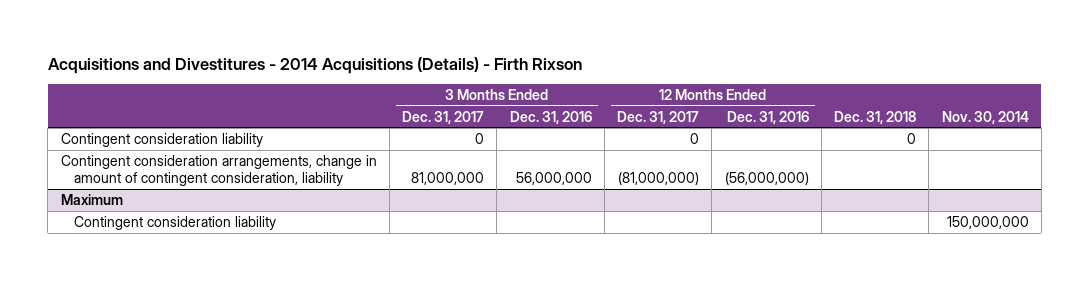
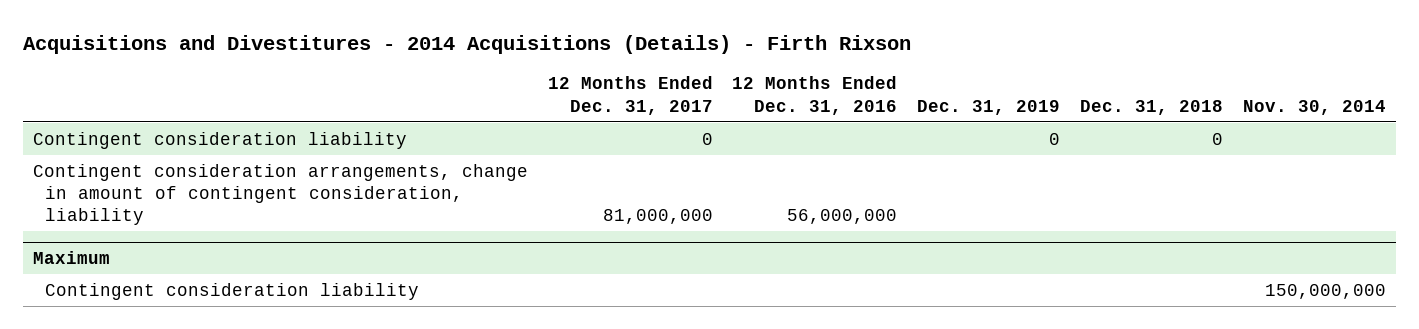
- | 3 Months Ended Dec. 31, 2017 | 3 Months Ended Dec. 31, 2016 | 12 Months Ended Dec. 31, 2017 | 12 Months Ended Dec. 31, 2016 | Dec. 31, 2018 | Nov. 30, 2014
+ | 12 Months Ended Dec. 31, 2017 | 12 Months Ended Dec. 31, 2016 | Dec. 31, 2019 | Dec. 31, 2018 | Nov. 30, 2014
- Contingent consideration arrangements, change in amount of contingent consideration, liability | 81,000,000 | 56,000,000 | (81,000,000) | (56,000,000) | |
+ Contingent consideration arrangements, change in amount of contingent consideration, liability | 81,000,000 | 56,000,000 | | |

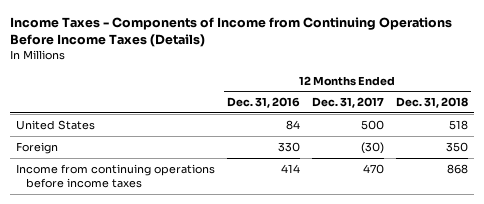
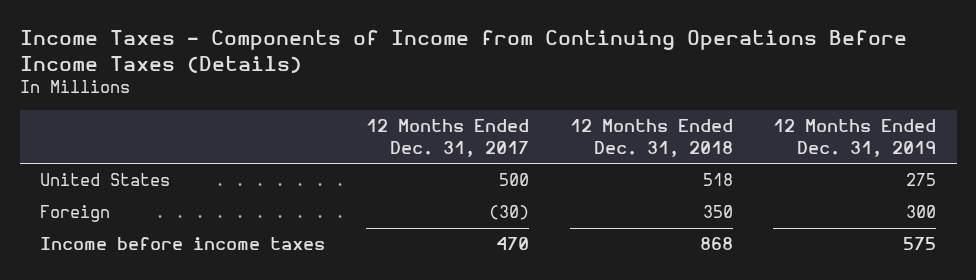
- | 12 Months Ended Dec. 31, 2016 | 12 Months Ended Dec. 31, 2017 | 12 Months Ended Dec. 31, 2018
+ | 12 Months Ended Dec. 31, 2017 | 12 Months Ended Dec. 31, 2018 | 12 Months Ended Dec. 31, 2019
- Income from continuing operations before income taxes | 414 | 470 | 868
+ Income before income taxes | 470 | 868 | 575

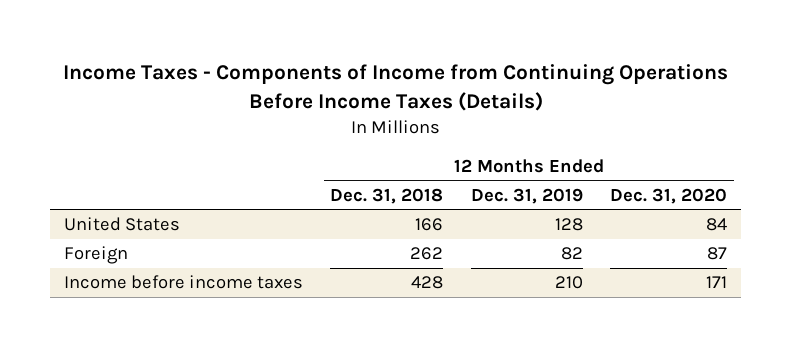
- | 12 Months Ended Dec. 31, 2017 | 12 Months Ended Dec. 31, 2018 | 12 Months Ended Dec. 31, 2019
+ | 12 Months Ended Dec. 31, 2018 | 12 Months Ended Dec. 31, 2019 | 12 Months Ended Dec. 31, 2020
- United States | 500 | 518 | 275
- Foreign | (30) | 350 | 300
- Income before income taxes | 470 | 868 | 575
+ United States | 166 | 128 | 84
+ Foreign | 262 | 82 | 87
+ Income before income taxes | 428 | 210 | 171

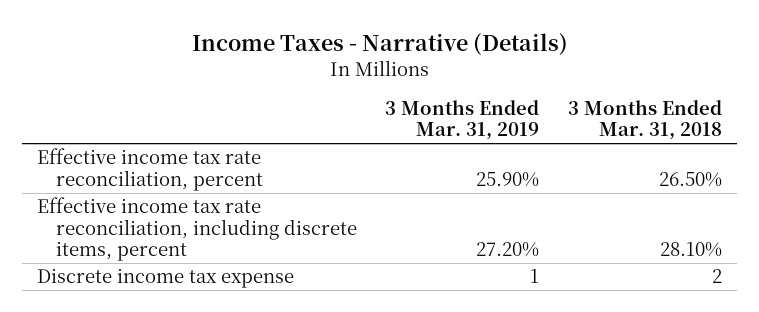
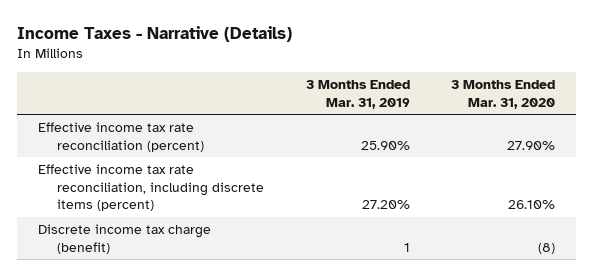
- | 3 Months Ended Mar. 31, 2019 | 3 Months Ended Mar. 31, 2018
+ | 3 Months Ended Mar. 31, 2019 | 3 Months Ended Mar. 31, 2020
- Effective income tax rate reconciliation, percent | 25.90% | 26.50%
- Effective income tax rate reconciliation, including discrete items, percent | 27.20% | 28.10%
- Discrete income tax expense | 1 | 2
+ Effective income tax rate reconciliation (percent) | 25.90% | 27.90%
+ Effective income tax rate reconciliation, including discrete items (percent) | 27.20% | 26.10%
+ Discrete income tax charge (benefit) | 1 | (8)

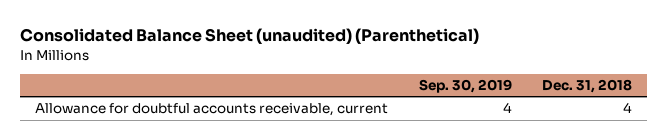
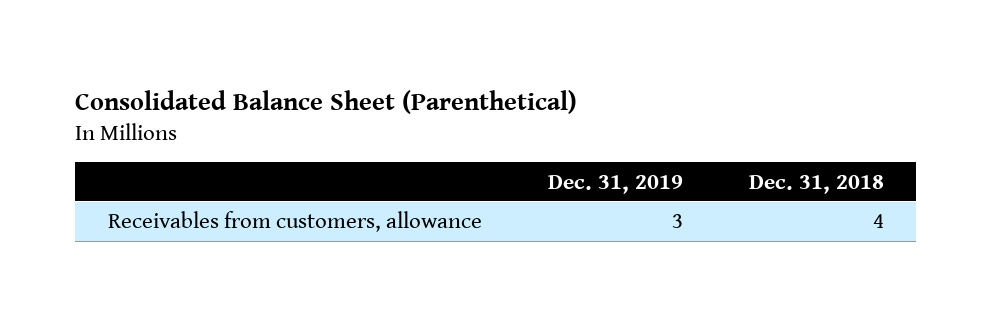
- Consolidated Balance Sheet (unaudited) (Parenthetical)
+ Consolidated Balance Sheet (Parenthetical)
- | Sep. 30, 2019 | Dec. 31, 2018
+ | Dec. 31, 2019 | Dec. 31, 2018
- Allowance for doubtful accounts receivable, current | 4 | 4
+ Receivables from customers, allowance | 3 | 4

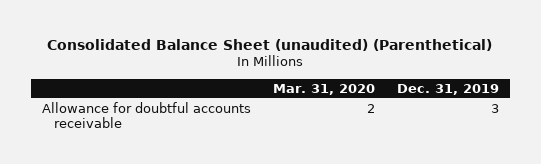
- Consolidated Balance Sheet (Parenthetical)
+ Consolidated Balance Sheet (unaudited) (Parenthetical)
- | Dec. 31, 2019 | Dec. 31, 2018
+ | Mar. 31, 2020 | Dec. 31, 2019
- Receivables from customers, allowance | 3 | 4
+ Allowance for doubtful accounts receivable | 2 | 3

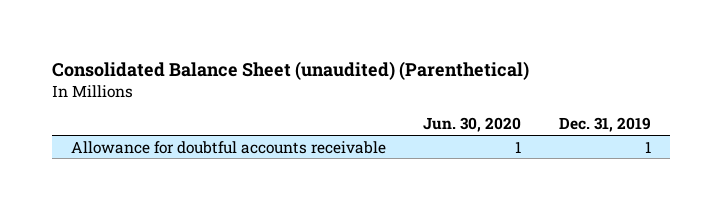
- | Mar. 31, 2020 | Dec. 31, 2019
+ | Jun. 30, 2020 | Dec. 31, 2019
- Allowance for doubtful accounts receivable | 2 | 3
+ Allowance for doubtful accounts receivable | 1 | 1

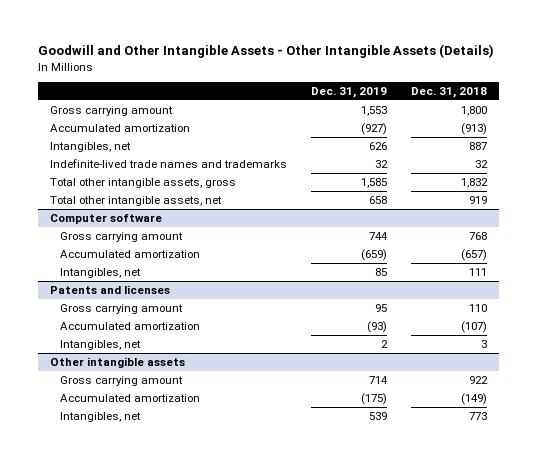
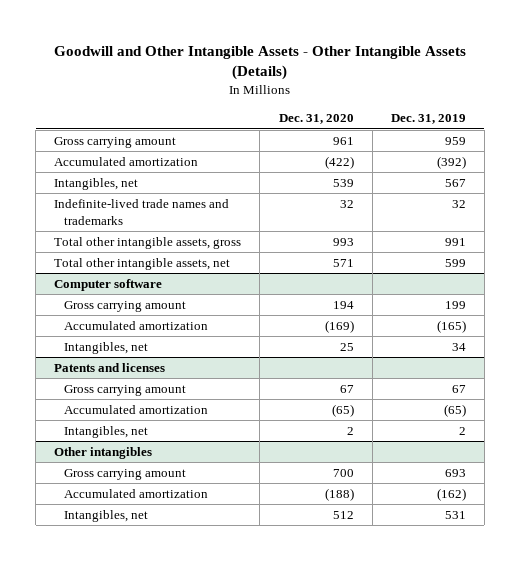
- | Dec. 31, 2019 | Dec. 31, 2018
+ | Dec. 31, 2020 | Dec. 31, 2019
- Gross carrying amount | 1,553 | 1,800
- Accumulated amortization | (927) | (913)
- Intangibles, net | 626 | 887
+ Gross carrying amount | 961 | 959
+ Accumulated amortization | (422) | (392)
+ Intangibles, net | 539 | 567
- Total other intangible assets, gross | 1,585 | 1,832
- Total other intangible assets, net | 658 | 919
+ Total other intangible assets, gross | 993 | 991
+ Total other intangible assets, net | 571 | 599
@ Computer software
- Gross carrying amount | 744 | 768
- Accumulated amortization | (659) | (657)
- Intangibles, net | 85 | 111
+ Gross carrying amount | 194 | 199
+ Accumulated amortization | (169) | (165)
+ Intangibles, net | 25 | 34
@ Patents and licenses
- Gross carrying amount | 95 | 110
- Accumulated amortization | (93) | (107)
+ Gross carrying amount | 67 | 67
+ Accumulated amortization | (65) | (65)
- Other intangible assets
- Gross carrying amount | 714 | 922
- Accumulated amortization | (175) | (149)
- Intangibles, net | 539 | 773
+ Other intangibles
+ Gross carrying amount | 700 | 693
+ Accumulated amortization | (188) | (162)
+ Intangibles, net | 512 | 531

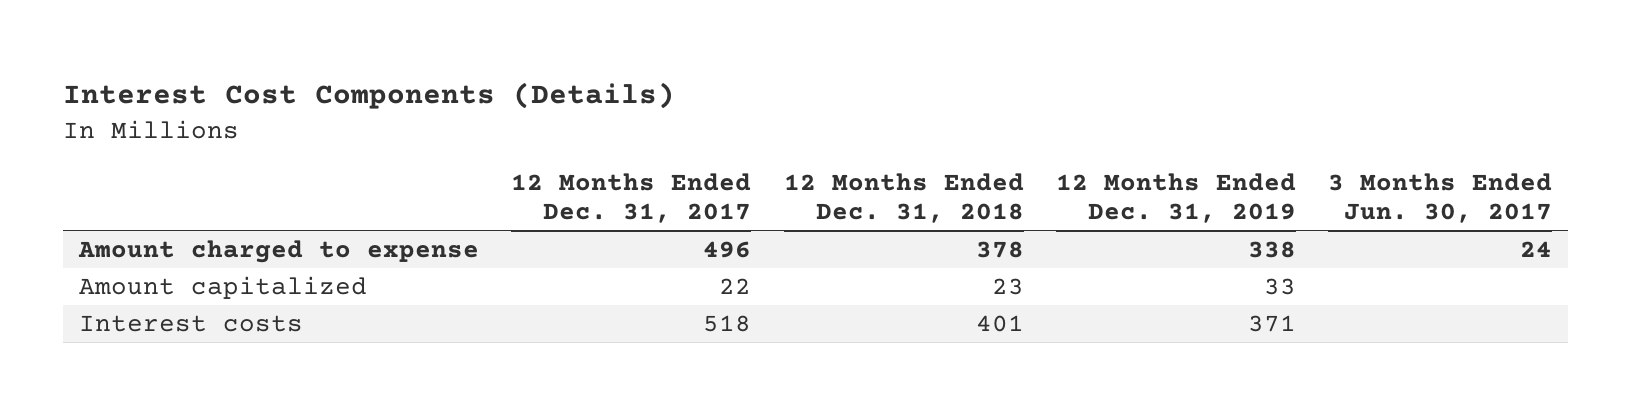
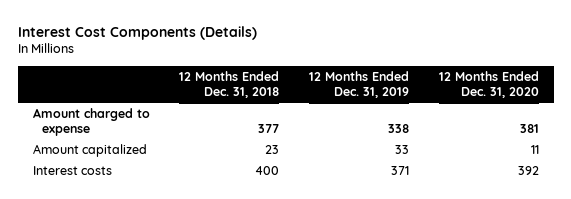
- | 12 Months Ended Dec. 31, 2017 | 12 Months Ended Dec. 31, 2018 | 12 Months Ended Dec. 31, 2019 | 3 Months Ended Jun. 30, 2017
+ | 12 Months Ended Dec. 31, 2018 | 12 Months Ended Dec. 31, 2019 | 12 Months Ended Dec. 31, 2020
- Amount charged to expense | 496 | 378 | 338 | 24
+ Amount charged to expense | 377 | 338 | 381
- Interest costs | 518 | 401 | 371 |
+ Interest costs | 400 | 371 | 392

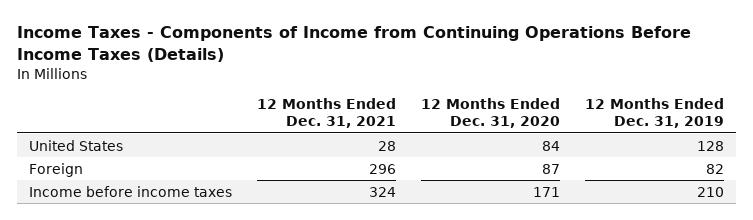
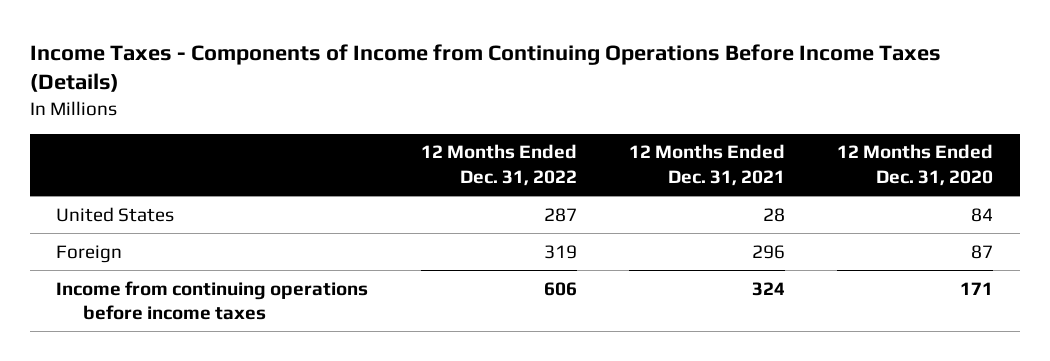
- | 12 Months Ended Dec. 31, 2021 | 12 Months Ended Dec. 31, 2020 | 12 Months Ended Dec. 31, 2019
+ | 12 Months Ended Dec. 31, 2022 | 12 Months Ended Dec. 31, 2021 | 12 Months Ended Dec. 31, 2020
- Income before income taxes | 324 | 171 | 210
+ Income from continuing operations before income taxes | 606 | 324 | 171

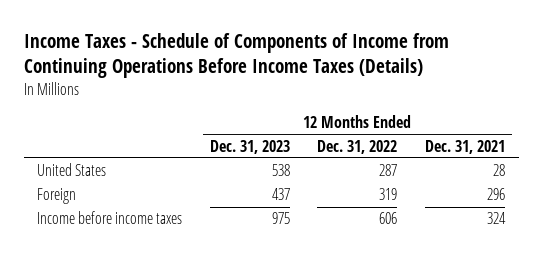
- Income Taxes - Components of Income from Continuing Operations Before Income Taxes (Details)
+ Income Taxes - Schedule of Components of Income from Continuing Operations Before Income Taxes (Details)
- | 12 Months Ended Dec. 31, 2022 | 12 Months Ended Dec. 31, 2021 | 12 Months Ended Dec. 31, 2020
+ | 12 Months Ended Dec. 31, 2023 | 12 Months Ended Dec. 31, 2022 | 12 Months Ended Dec. 31, 2021
- Income from continuing operations before income taxes | 606 | 324 | 171
+ Income before income taxes | 975 | 606 | 324

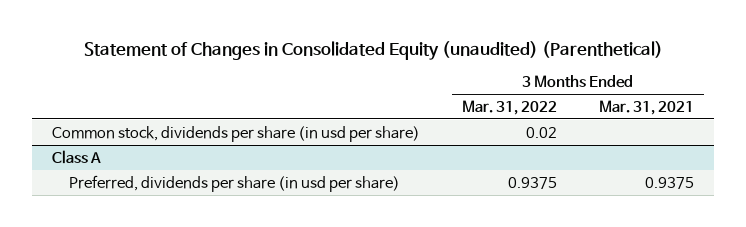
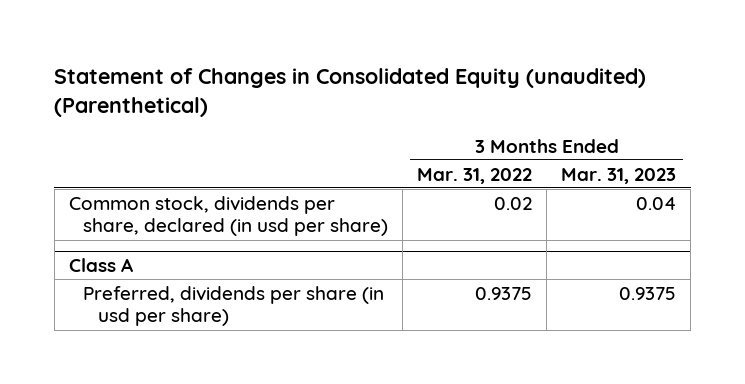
- | 3 Months Ended Mar. 31, 2022 | 3 Months Ended Mar. 31, 2021
+ | 3 Months Ended Mar. 31, 2022 | 3 Months Ended Mar. 31, 2023
- Common stock, dividends per share (in usd per share) | 0.02 |
+ Common stock, dividends per share, declared (in usd per share) | 0.02 | 0.04

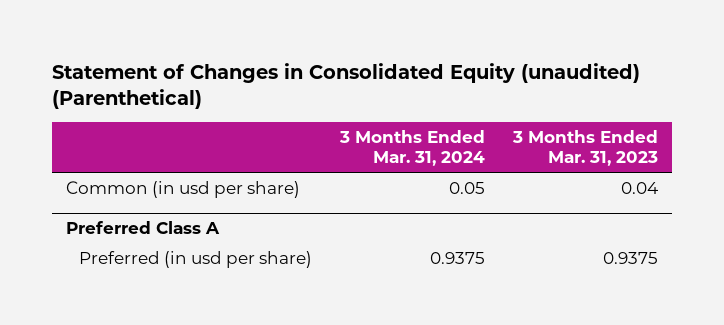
- | 3 Months Ended Mar. 31, 2022 | 3 Months Ended Mar. 31, 2023
+ | 3 Months Ended Mar. 31, 2024 | 3 Months Ended Mar. 31, 2023
- Common stock, dividends per share, declared (in usd per share) | 0.02 | 0.04
- Class A
- Preferred, dividends per share (in usd per share) | 0.9375 | 0.9375
+ Common (in usd per share) | 0.05 | 0.04
+ Preferred Class A
+ Preferred (in usd per share) | 0.9375 | 0.9375

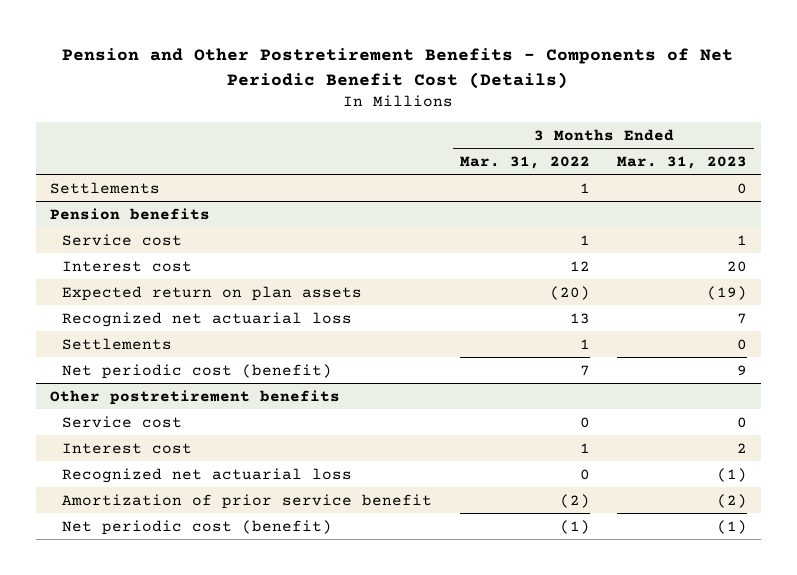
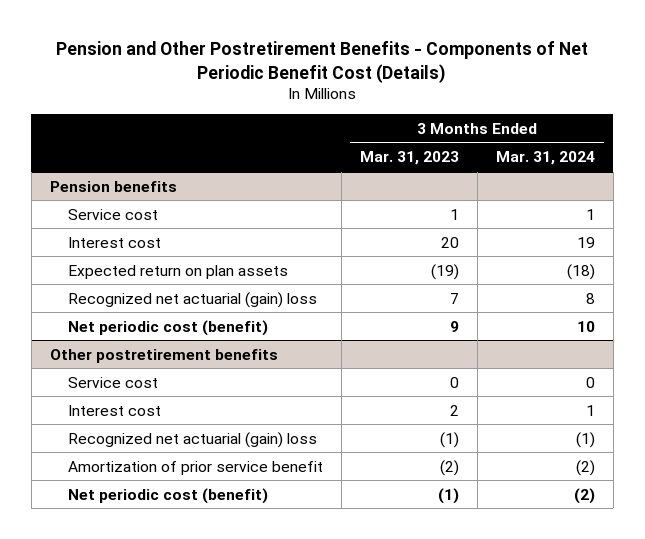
- | 3 Months Ended Mar. 31, 2022 | 3 Months Ended Mar. 31, 2023
+ | 3 Months Ended Mar. 31, 2023 | 3 Months Ended Mar. 31, 2024
- Settlements | 1 | 0
@ Pension benefits
- Recognized net actuarial loss | 13 | 7
- Settlements | 1 | 0
+ Recognized net actuarial (gain) loss | 7 | 8
@ Other postretirement benefits
- Recognized net actuarial loss | 0 | (1)
+ Recognized net actuarial (gain) loss | (1) | (1)

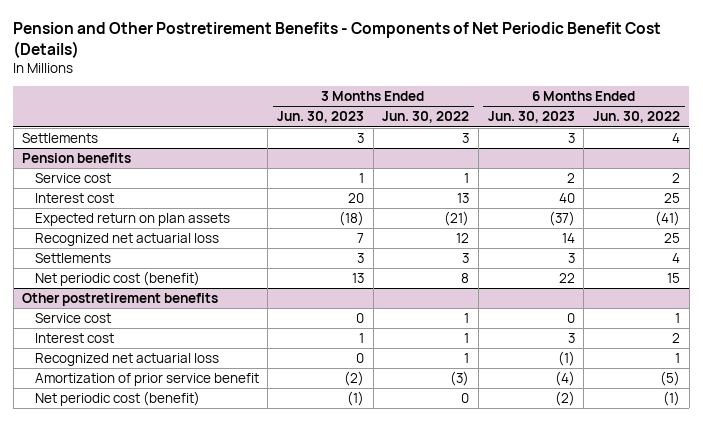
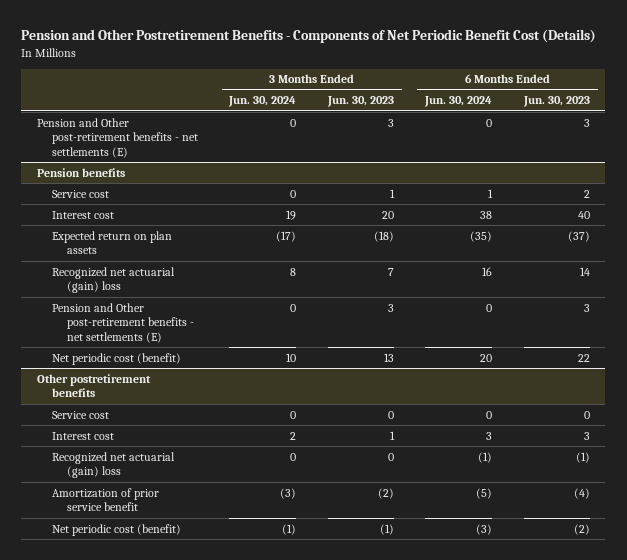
- | 3 Months Ended Jun. 30, 2023 | 3 Months Ended Jun. 30, 2022 | 6 Months Ended Jun. 30, 2023 | 6 Months Ended Jun. 30, 2022
+ | 3 Months Ended Jun. 30, 2024 | 3 Months Ended Jun. 30, 2023 | 6 Months Ended Jun. 30, 2024 | 6 Months Ended Jun. 30, 2023
- Settlements | 3 | 3 | 3 | 4
+ Pension and Other post-retirement benefits - net settlements (E) | 0 | 3 | 0 | 3
@ Pension benefits
- Recognized net actuarial loss | 7 | 12 | 14 | 25
- Settlements | 3 | 3 | 3 | 4
+ Recognized net actuarial (gain) loss | 8 | 7 | 16 | 14
+ Pension and Other post-retirement benefits - net settlements (E) | 0 | 3 | 0 | 3
@ Other postretirement benefits
- Recognized net actuarial loss | 0 | 1 | (1) | 1
+ Recognized net actuarial (gain) loss | 0 | 0 | (1) | (1)

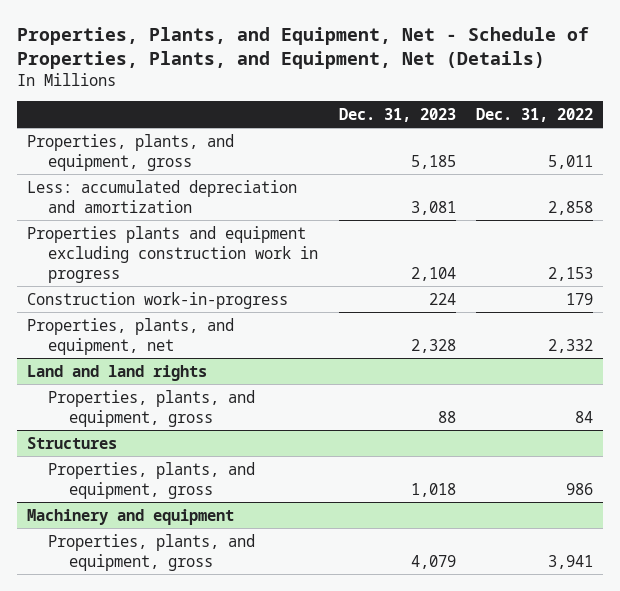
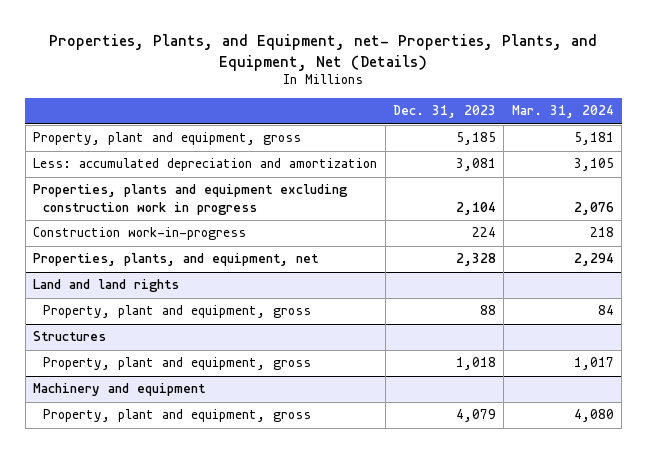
- Properties, Plants, and Equipment, Net - Schedule of Properties, Plants, and Equipment, Net (Details)
+ Properties, Plants, and Equipment, net- Properties, Plants, and Equipment, Net (Details)
- | Dec. 31, 2023 | Dec. 31, 2022
+ | Dec. 31, 2023 | Mar. 31, 2024
- Properties, plants, and equipment, gross | 5,185 | 5,011
+ Property, plant and equipment, gross | 5,185 | 5,181
- Properties plants and equipment excluding construction work in progress | 2,104 | 2,153
+ Properties, plants and equipment excluding construction work in progress | 2,104 | 2,076
@ Land and land rights
- Properties, plants, and equipment, gross | 88 | 84
+ Property, plant and equipment, gross | 88 | 84
@ Structures
- Properties, plants, and equipment, gross | 1,018 | 986
+ Property, plant and equipment, gross | 1,018 | 1,017
@ Machinery and equipment
- Properties, plants, and equipment, gross | 4,079 | 3,941
+ Property, plant and equipment, gross | 4,079 | 4,080

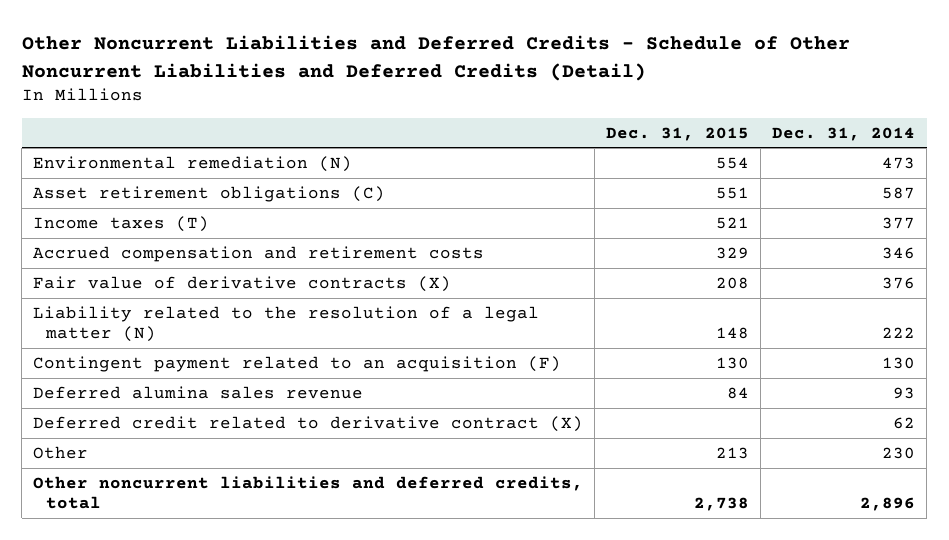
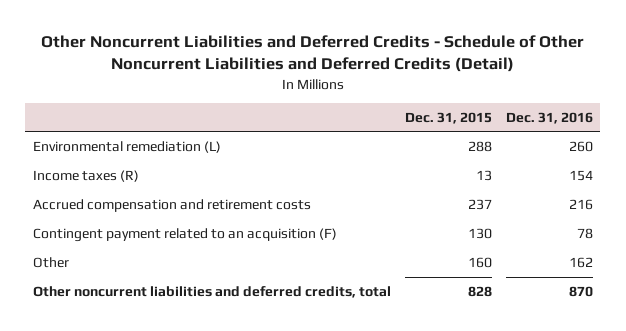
- | Dec. 31, 2015 | Dec. 31, 2014
+ | Dec. 31, 2015 | Dec. 31, 2016
- Environmental remediation (N) | 554 | 473
- Asset retirement obligations (C) | 551 | 587
- Income taxes (T) | 521 | 377
- Accrued compensation and retirement costs | 329 | 346
- Fair value of derivative contracts (X) | 208 | 376
- Liability related to the resolution of a legal matter (N) | 148 | 222
+ Environmental remediation (L) | 288 | 260
+ Income taxes (R) | 13 | 154
+ Accrued compensation and retirement costs | 237 | 216
- Deferred alumina sales revenue | 84 | 93
- Deferred credit related to derivative contract (X) | | 62
- Other | 213 | 230
- Other noncurrent liabilities and deferred credits, total | 2,738 | 2,896
+ Other | 160 | 162
+ Other noncurrent liabilities and deferred credits, total | 828 | 870

